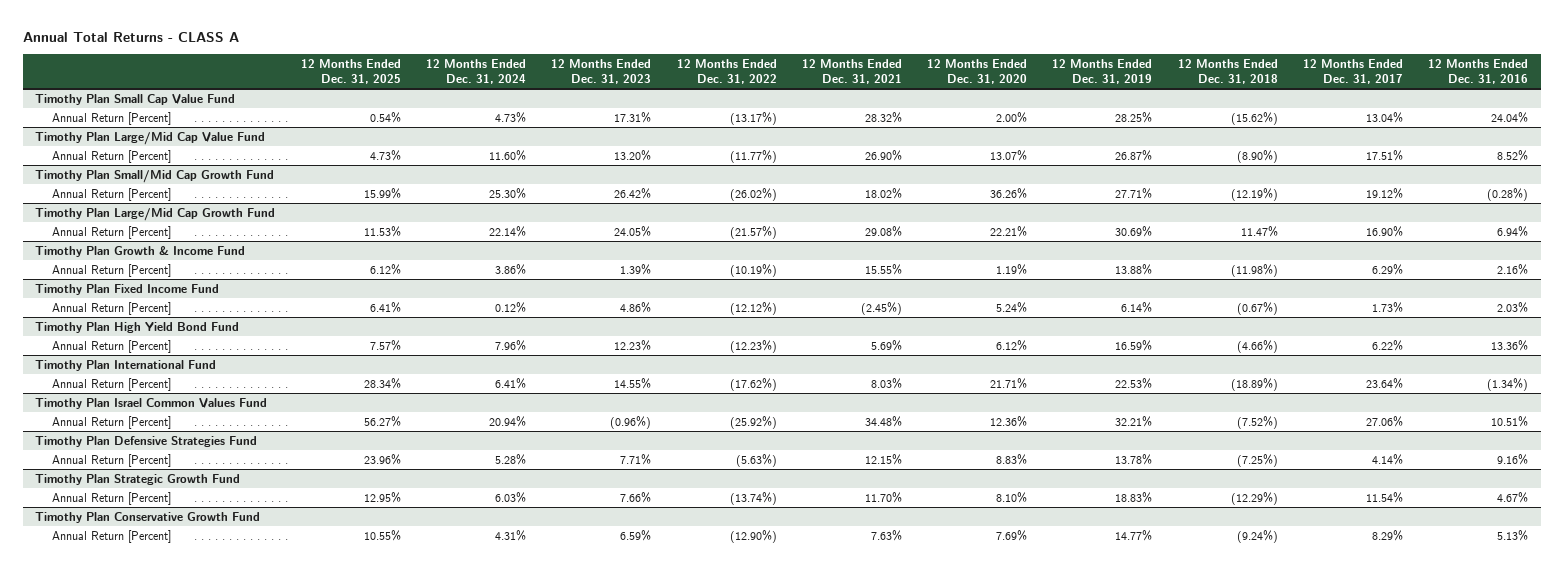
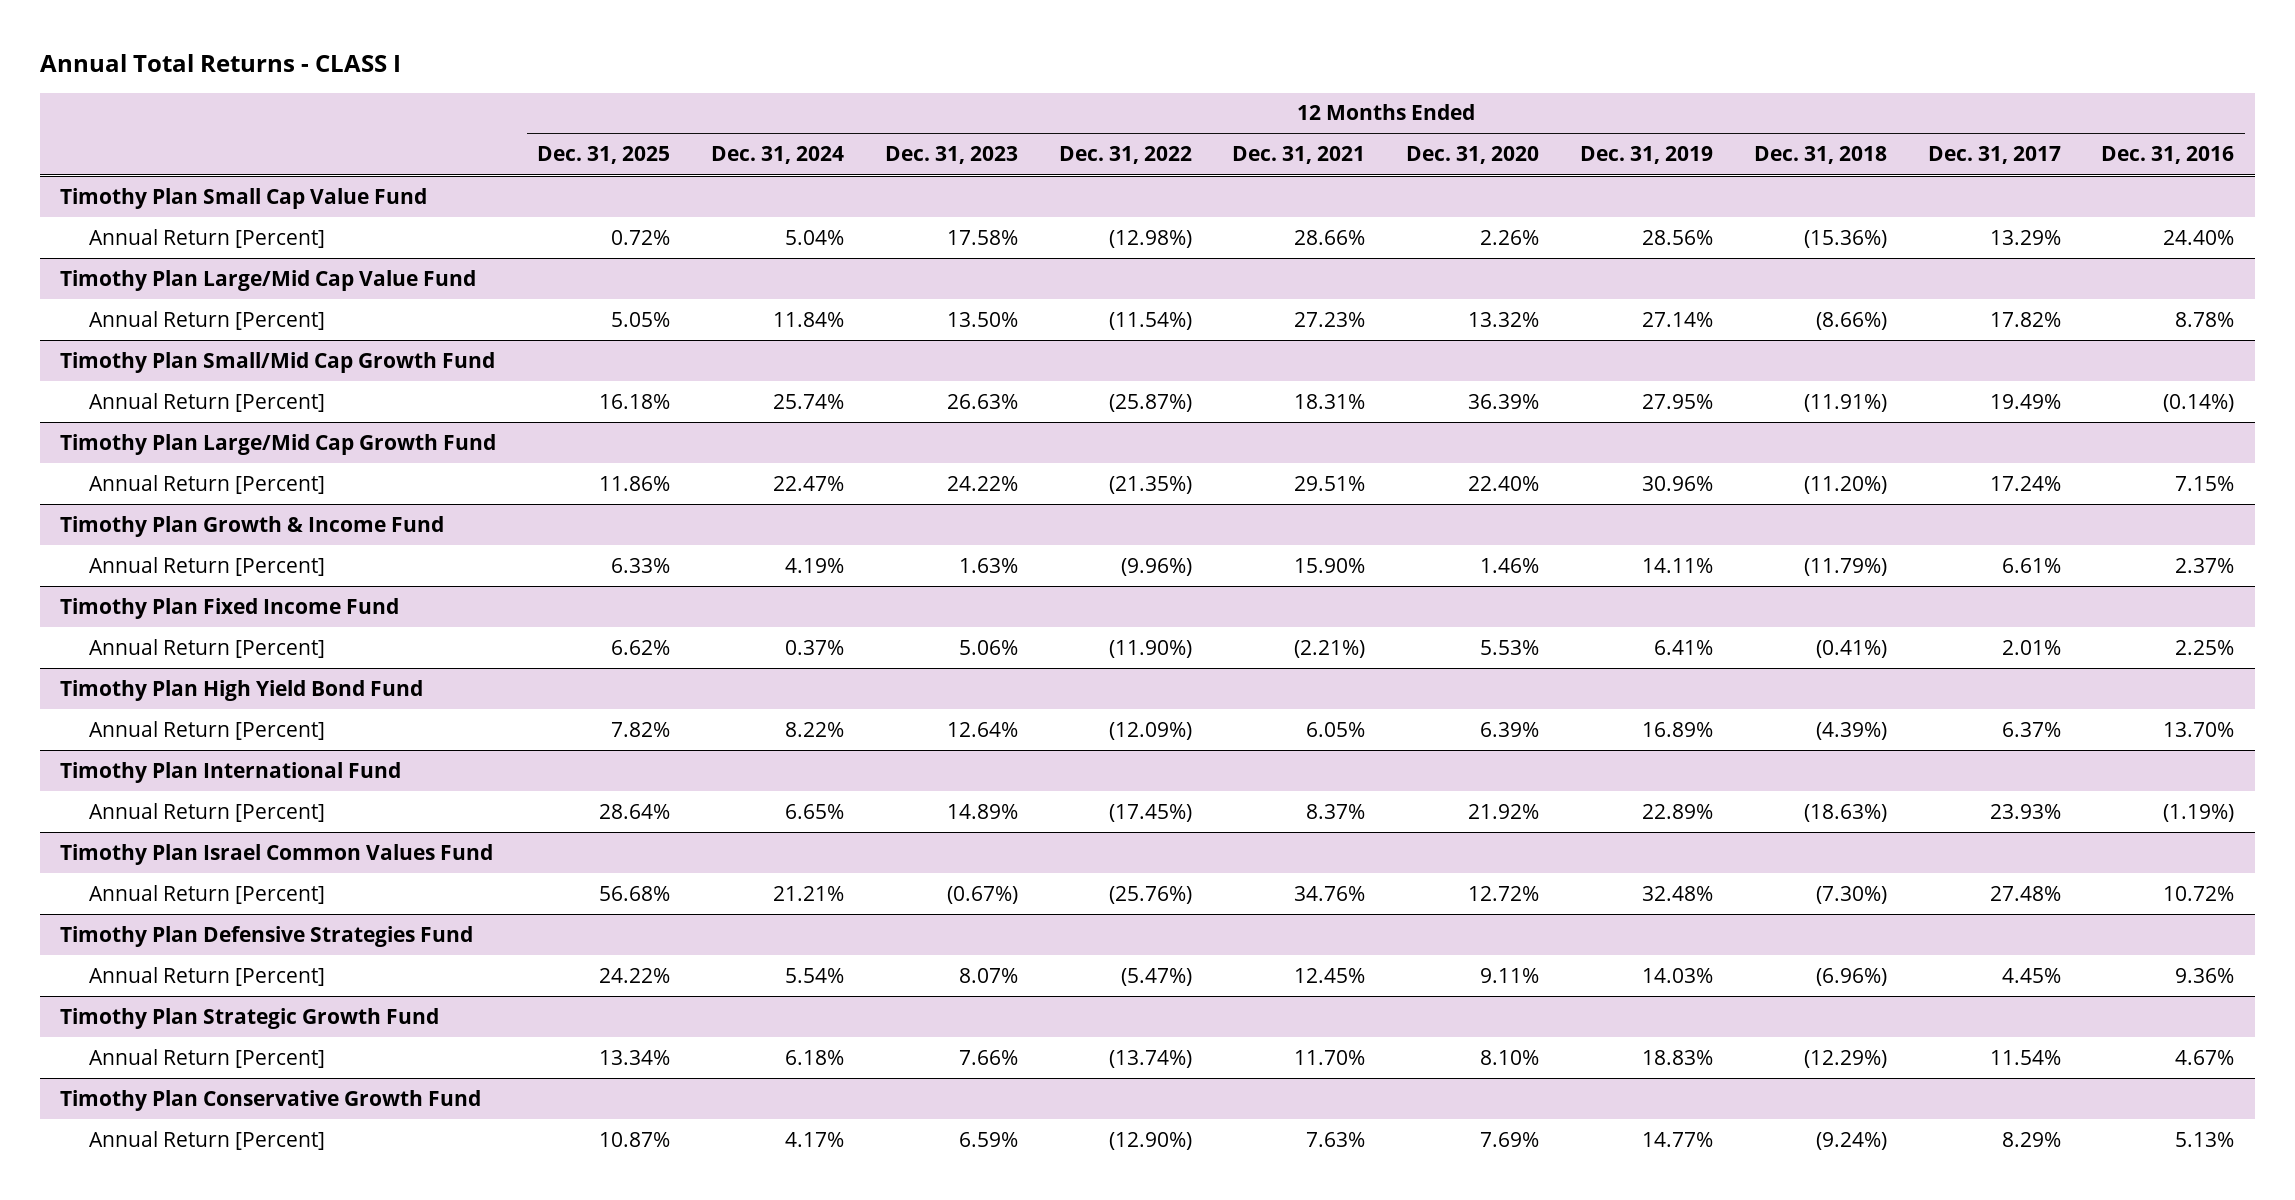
- Annual Total Returns - CLASS A
+ Annual Total Returns - CLASS I
@ Timothy Plan Small Cap Value Fund
- Annual Return [Percent] | 0.54% | 4.73% | 17.31% | (13.17%) | 28.32% | 2.00% | 28.25% | (15.62%) | 13.04% | 24.04%
+ Annual Return [Percent] | 0.72% | 5.04% | 17.58% | (12.98%) | 28.66% | 2.26% | 28.56% | (15.36%) | 13.29% | 24.40%
@ Timothy Plan Large/Mid Cap Value Fund
- Annual Return [Percent] | 4.73% | 11.60% | 13.20% | (11.77%) | 26.90% | 13.07% | 26.87% | (8.90%) | 17.51% | 8.52%
+ Annual Return [Percent] | 5.05% | 11.84% | 13.50% | (11.54%) | 27.23% | 13.32% | 27.14% | (8.66%) | 17.82% | 8.78%
@ Timothy Plan Small/Mid Cap Growth Fund
- Annual Return [Percent] | 15.99% | 25.30% | 26.42% | (26.02%) | 18.02% | 36.26% | 27.71% | (12.19%) | 19.12% | (0.28%)
+ Annual Return [Percent] | 16.18% | 25.74% | 26.63% | (25.87%) | 18.31% | 36.39% | 27.95% | (11.91%) | 19.49% | (0.14%)
@ Timothy Plan Large/Mid Cap Growth Fund
- Annual Return [Percent] | 11.53% | 22.14% | 24.05% | (21.57%) | 29.08% | 22.21% | 30.69% | 11.47% | 16.90% | 6.94%
+ Annual Return [Percent] | 11.86% | 22.47% | 24.22% | (21.35%) | 29.51% | 22.40% | 30.96% | (11.20%) | 17.24% | 7.15%
@ Timothy Plan Growth & Income Fund
- Annual Return [Percent] | 6.12% | 3.86% | 1.39% | (10.19%) | 15.55% | 1.19% | 13.88% | (11.98%) | 6.29% | 2.16%
+ Annual Return [Percent] | 6.33% | 4.19% | 1.63% | (9.96%) | 15.90% | 1.46% | 14.11% | (11.79%) | 6.61% | 2.37%
@ Timothy Plan Fixed Income Fund
- Annual Return [Percent] | 6.41% | 0.12% | 4.86% | (12.12%) | (2.45%) | 5.24% | 6.14% | (0.67%) | 1.73% | 2.03%
+ Annual Return [Percent] | 6.62% | 0.37% | 5.06% | (11.90%) | (2.21%) | 5.53% | 6.41% | (0.41%) | 2.01% | 2.25%
@ Timothy Plan High Yield Bond Fund
- Annual Return [Percent] | 7.57% | 7.96% | 12.23% | (12.23%) | 5.69% | 6.12% | 16.59% | (4.66%) | 6.22% | 13.36%
+ Annual Return [Percent] | 7.82% | 8.22% | 12.64% | (12.09%) | 6.05% | 6.39% | 16.89% | (4.39%) | 6.37% | 13.70%
@ Timothy Plan International Fund
- Annual Return [Percent] | 28.34% | 6.41% | 14.55% | (17.62%) | 8.03% | 21.71% | 22.53% | (18.89%) | 23.64% | (1.34%)
+ Annual Return [Percent] | 28.64% | 6.65% | 14.89% | (17.45%) | 8.37% | 21.92% | 22.89% | (18.63%) | 23.93% | (1.19%)
@ Timothy Plan Israel Common Values Fund
- Annual Return [Percent] | 56.27% | 20.94% | (0.96%) | (25.92%) | 34.48% | 12.36% | 32.21% | (7.52%) | 27.06% | 10.51%
+ Annual Return [Percent] | 56.68% | 21.21% | (0.67%) | (25.76%) | 34.76% | 12.72% | 32.48% | (7.30%) | 27.48% | 10.72%
@ Timothy Plan Defensive Strategies Fund
- Annual Return [Percent] | 23.96% | 5.28% | 7.71% | (5.63%) | 12.15% | 8.83% | 13.78% | (7.25%) | 4.14% | 9.16%
+ Annual Return [Percent] | 24.22% | 5.54% | 8.07% | (5.47%) | 12.45% | 9.11% | 14.03% | (6.96%) | 4.45% | 9.36%
@ Timothy Plan Strategic Growth Fund
- Annual Return [Percent] | 12.95% | 6.03% | 7.66% | (13.74%) | 11.70% | 8.10% | 18.83% | (12.29%) | 11.54% | 4.67%
+ Annual Return [Percent] | 13.34% | 6.18% | 7.66% | (13.74%) | 11.70% | 8.10% | 18.83% | (12.29%) | 11.54% | 4.67%
@ Timothy Plan Conservative Growth Fund
- Annual Return [Percent] | 10.55% | 4.31% | 6.59% | (12.90%) | 7.63% | 7.69% | 14.77% | (9.24%) | 8.29% | 5.13%
+ Annual Return [Percent] | 10.87% | 4.17% | 6.59% | (12.90%) | 7.63% | 7.69% | 14.77% | (9.24%) | 8.29% | 5.13%

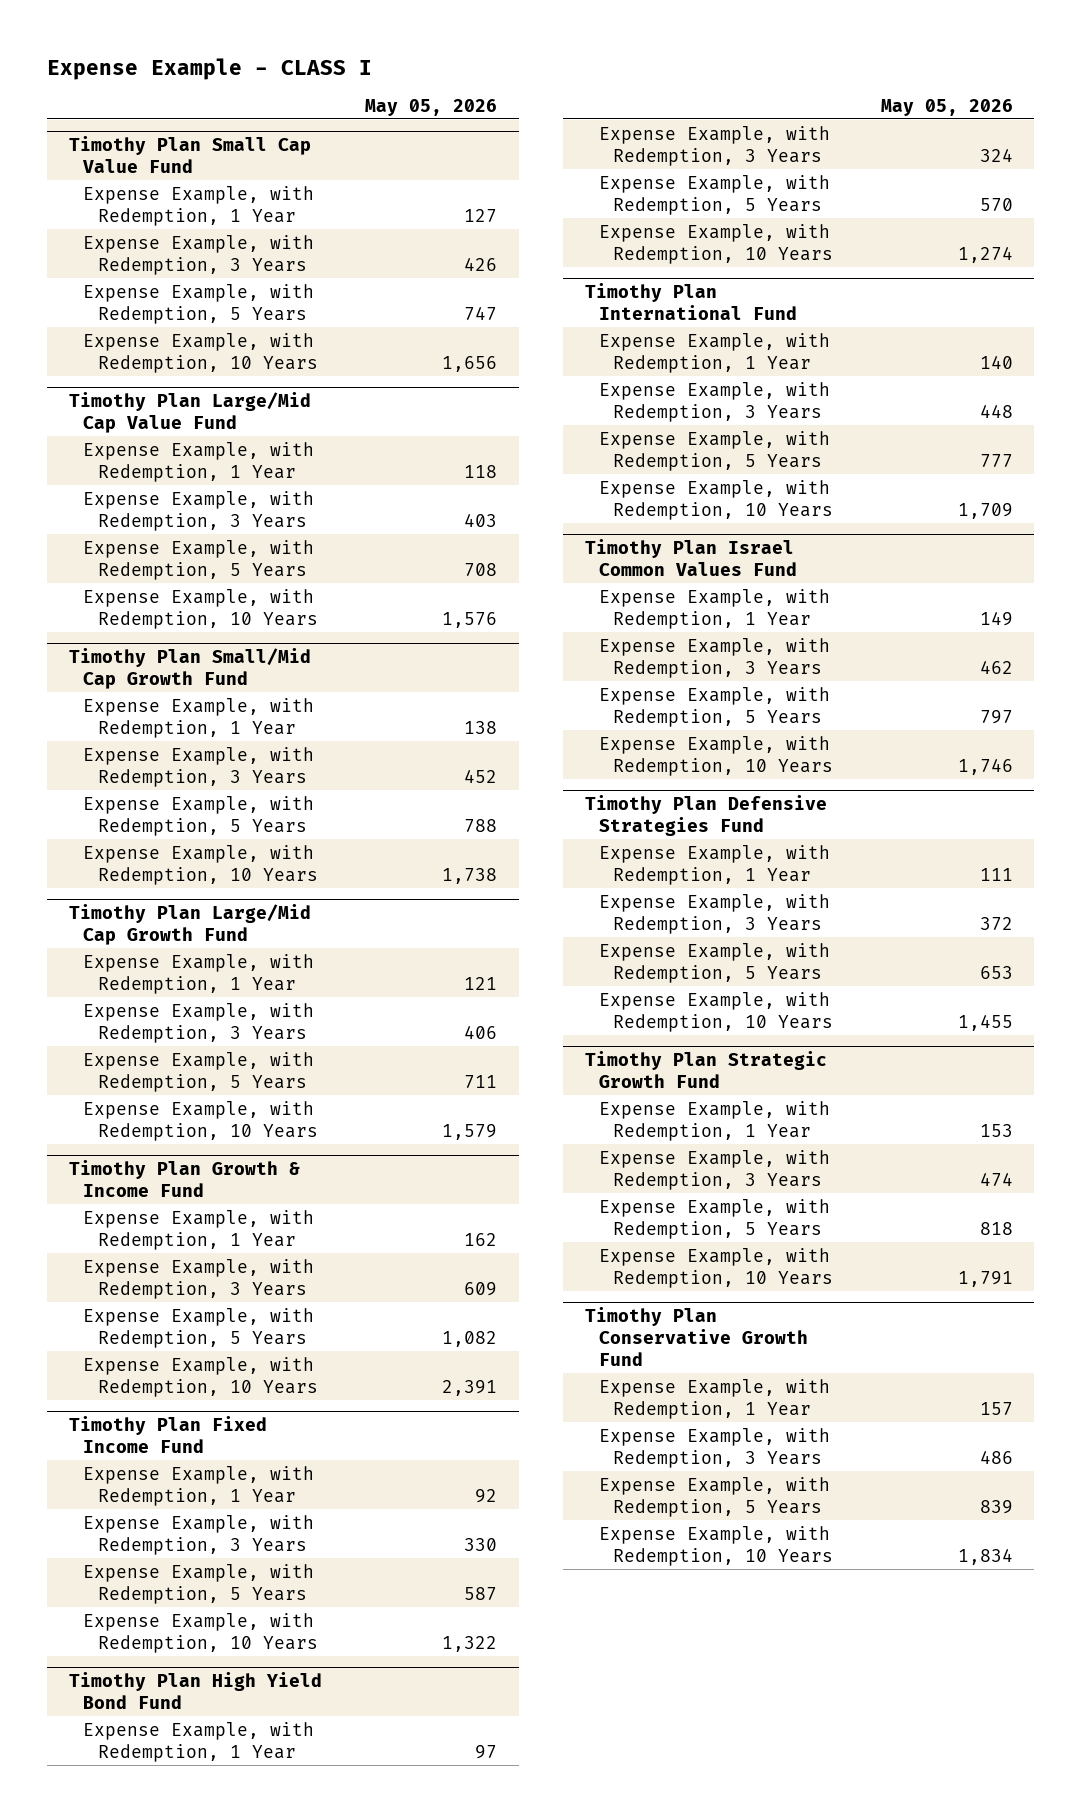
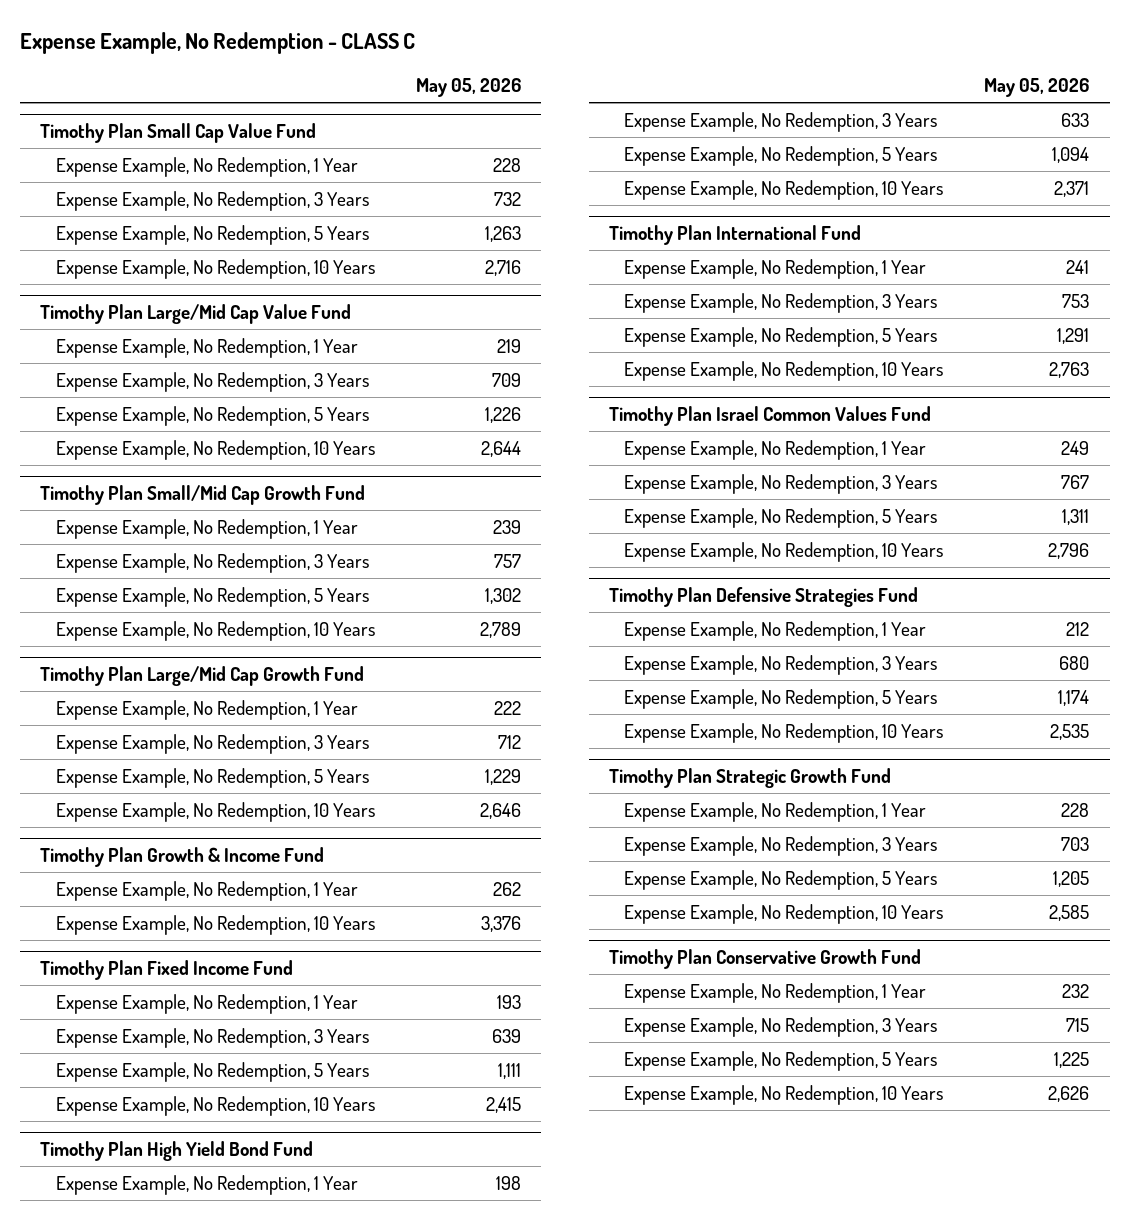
- Expense Example - CLASS I
+ Expense Example, No Redemption - CLASS C
@ Timothy Plan Small Cap Value Fund
- Expense Example, with Redemption, 1 Year | 127
- Expense Example, with Redemption, 3 Years | 426
- Expense Example, with Redemption, 5 Years | 747
- Expense Example, with Redemption, 10 Years | 1,656
+ Expense Example, No Redemption, 1 Year | 228
+ Expense Example, No Redemption, 3 Years | 732
+ Expense Example, No Redemption, 5 Years | 1,263
+ Expense Example, No Redemption, 10 Years | 2,716
@ Timothy Plan Large/Mid Cap Value Fund
- Expense Example, with Redemption, 1 Year | 118
- Expense Example, with Redemption, 3 Years | 403
- Expense Example, with Redemption, 5 Years | 708
- Expense Example, with Redemption, 10 Years | 1,576
+ Expense Example, No Redemption, 1 Year | 219
+ Expense Example, No Redemption, 3 Years | 709
+ Expense Example, No Redemption, 5 Years | 1,226
+ Expense Example, No Redemption, 10 Years | 2,644
@ Timothy Plan Small/Mid Cap Growth Fund
- Expense Example, with Redemption, 1 Year | 138
- Expense Example, with Redemption, 3 Years | 452
- Expense Example, with Redemption, 5 Years | 788
- Expense Example, with Redemption, 10 Years | 1,738
+ Expense Example, No Redemption, 1 Year | 239
+ Expense Example, No Redemption, 3 Years | 757
+ Expense Example, No Redemption, 5 Years | 1,302
+ Expense Example, No Redemption, 10 Years | 2,789
@ Timothy Plan Large/Mid Cap Growth Fund
- Expense Example, with Redemption, 1 Year | 121
- Expense Example, with Redemption, 3 Years | 406
- Expense Example, with Redemption, 5 Years | 711
- Expense Example, with Redemption, 10 Years | 1,579
+ Expense Example, No Redemption, 1 Year | 222
+ Expense Example, No Redemption, 3 Years | 712
+ Expense Example, No Redemption, 5 Years | 1,229
+ Expense Example, No Redemption, 10 Years | 2,646
@ Timothy Plan Growth & Income Fund
- Expense Example, with Redemption, 1 Year | 162
- Expense Example, with Redemption, 3 Years | 609
- Expense Example, with Redemption, 5 Years | 1,082
- Expense Example, with Redemption, 10 Years | 2,391
+ Expense Example, No Redemption, 1 Year | 262
+ Expense Example, No Redemption, 10 Years | 3,376
@ Timothy Plan Fixed Income Fund
- Expense Example, with Redemption, 1 Year | 92
- Expense Example, with Redemption, 3 Years | 330
- Expense Example, with Redemption, 5 Years | 587
- Expense Example, with Redemption, 10 Years | 1,322
+ Expense Example, No Redemption, 1 Year | 193
+ Expense Example, No Redemption, 3 Years | 639
+ Expense Example, No Redemption, 5 Years | 1,111
+ Expense Example, No Redemption, 10 Years | 2,415
@ Timothy Plan High Yield Bond Fund
- Expense Example, with Redemption, 1 Year | 97
- Expense Example, with Redemption, 3 Years | 324
- Expense Example, with Redemption, 5 Years | 570
- Expense Example, with Redemption, 10 Years | 1,274
+ Expense Example, No Redemption, 1 Year | 198
+ Expense Example, No Redemption, 3 Years | 633
+ Expense Example, No Redemption, 5 Years | 1,094
+ Expense Example, No Redemption, 10 Years | 2,371
@ Timothy Plan International Fund
- Expense Example, with Redemption, 1 Year | 140
- Expense Example, with Redemption, 3 Years | 448
- Expense Example, with Redemption, 5 Years | 777
- Expense Example, with Redemption, 10 Years | 1,709
+ Expense Example, No Redemption, 1 Year | 241
+ Expense Example, No Redemption, 3 Years | 753
+ Expense Example, No Redemption, 5 Years | 1,291
+ Expense Example, No Redemption, 10 Years | 2,763
@ Timothy Plan Israel Common Values Fund
- Expense Example, with Redemption, 1 Year | 149
- Expense Example, with Redemption, 3 Years | 462
- Expense Example, with Redemption, 5 Years | 797
- Expense Example, with Redemption, 10 Years | 1,746
+ Expense Example, No Redemption, 1 Year | 249
+ Expense Example, No Redemption, 3 Years | 767
+ Expense Example, No Redemption, 5 Years | 1,311
+ Expense Example, No Redemption, 10 Years | 2,796
@ Timothy Plan Defensive Strategies Fund
- Expense Example, with Redemption, 1 Year | 111
- Expense Example, with Redemption, 3 Years | 372
- Expense Example, with Redemption, 5 Years | 653
- Expense Example, with Redemption, 10 Years | 1,455
+ Expense Example, No Redemption, 1 Year | 212
+ Expense Example, No Redemption, 3 Years | 680
+ Expense Example, No Redemption, 5 Years | 1,174
+ Expense Example, No Redemption, 10 Years | 2,535
@ Timothy Plan Strategic Growth Fund
- Expense Example, with Redemption, 1 Year | 153
- Expense Example, with Redemption, 3 Years | 474
- Expense Example, with Redemption, 5 Years | 818
- Expense Example, with Redemption, 10 Years | 1,791
+ Expense Example, No Redemption, 1 Year | 228
+ Expense Example, No Redemption, 3 Years | 703
+ Expense Example, No Redemption, 5 Years | 1,205
+ Expense Example, No Redemption, 10 Years | 2,585
@ Timothy Plan Conservative Growth Fund
- Expense Example, with Redemption, 1 Year | 157
- Expense Example, with Redemption, 3 Years | 486
- Expense Example, with Redemption, 5 Years | 839
- Expense Example, with Redemption, 10 Years | 1,834
+ Expense Example, No Redemption, 1 Year | 232
+ Expense Example, No Redemption, 3 Years | 715
+ Expense Example, No Redemption, 5 Years | 1,225
+ Expense Example, No Redemption, 10 Years | 2,626

